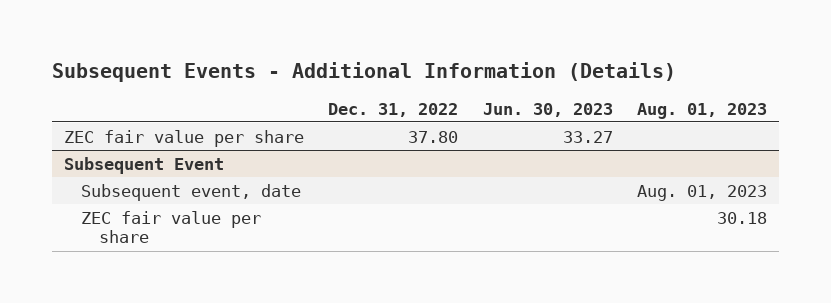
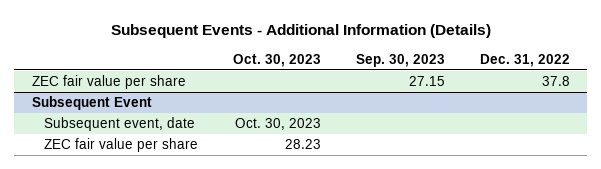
- | Dec. 31, 2022 | Jun. 30, 2023 | Aug. 01, 2023
+ | Oct. 30, 2023 | Sep. 30, 2023 | Dec. 31, 2022
- ZEC fair value per share | 37.80 | 33.27 |
+ ZEC fair value per share | | 27.15 | 37.8

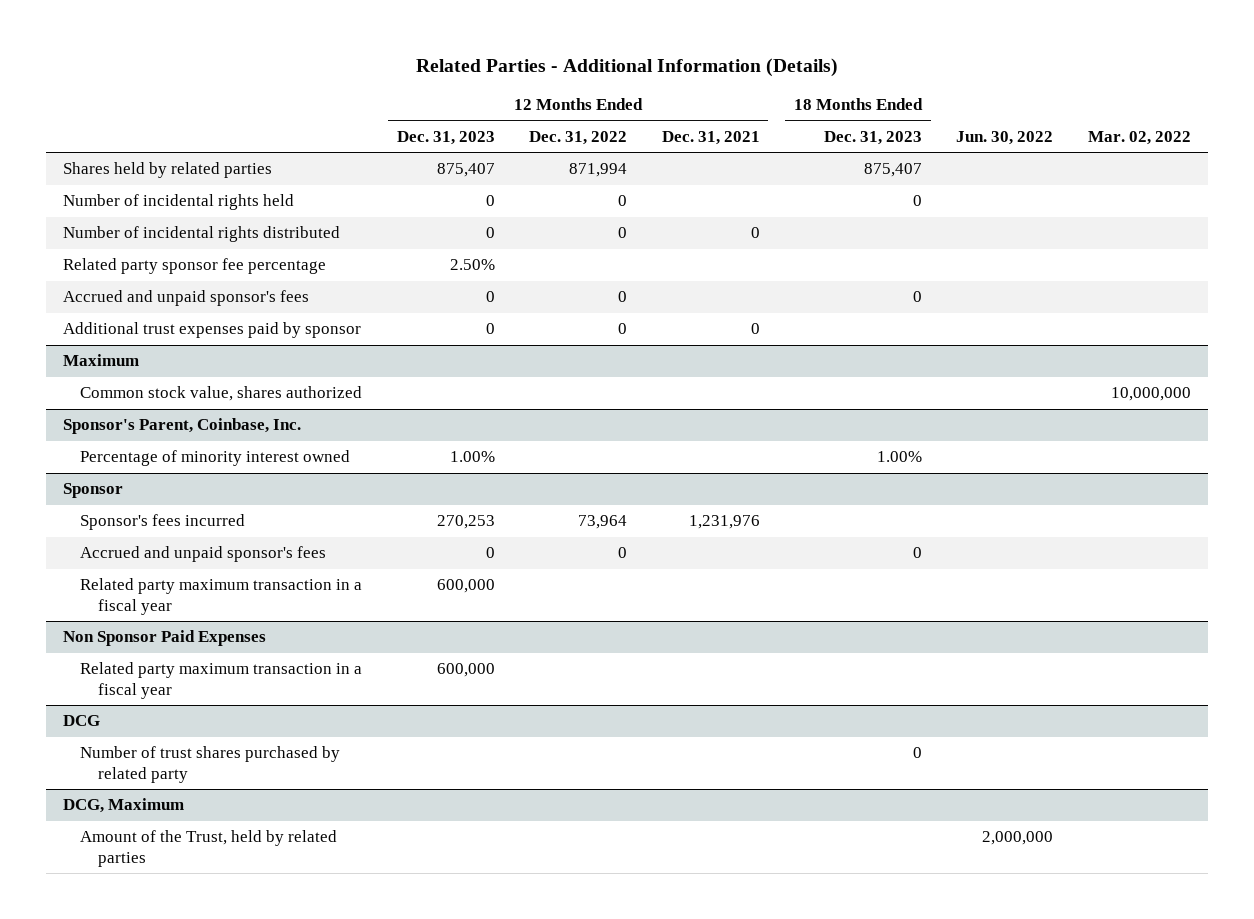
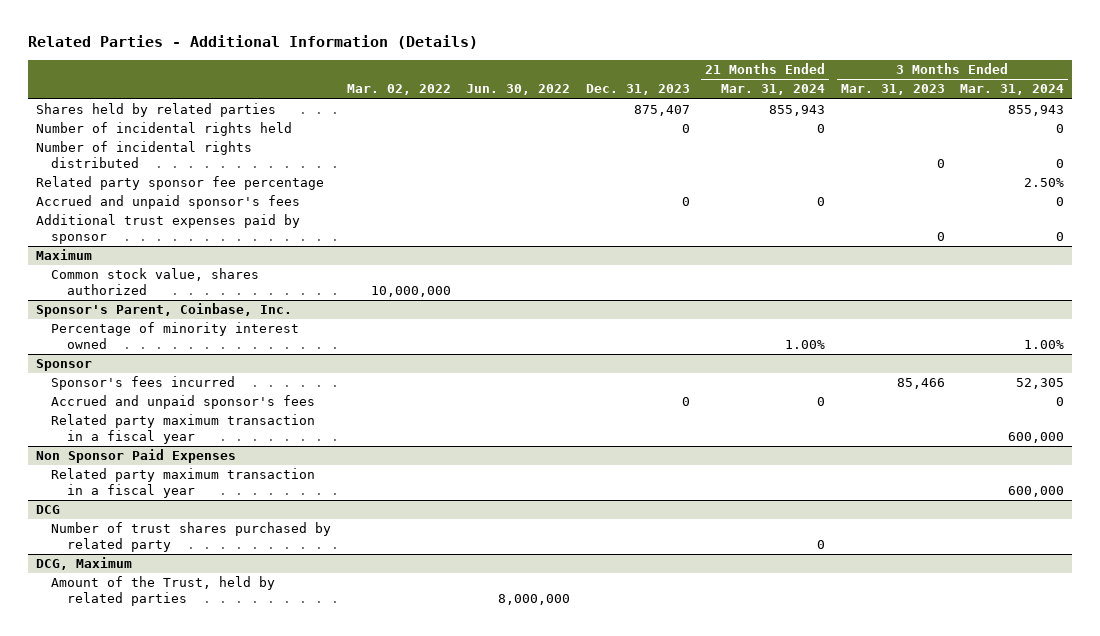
- | 12 Months Ended Dec. 31, 2023 | 12 Months Ended Dec. 31, 2022 | 12 Months Ended Dec. 31, 2021 | 18 Months Ended Dec. 31, 2023 | Jun. 30, 2022 | Mar. 02, 2022
+ | Mar. 02, 2022 | Jun. 30, 2022 | Dec. 31, 2023 | 21 Months Ended Mar. 31, 2024 | 3 Months Ended Mar. 31, 2023 | 3 Months Ended Mar. 31, 2024
@ DCG, Maximum
- Amount of the Trust, held by related parties | | | | | 2,000,000 |
+ Amount of the Trust, held by related parties | | 8,000,000 | | | |

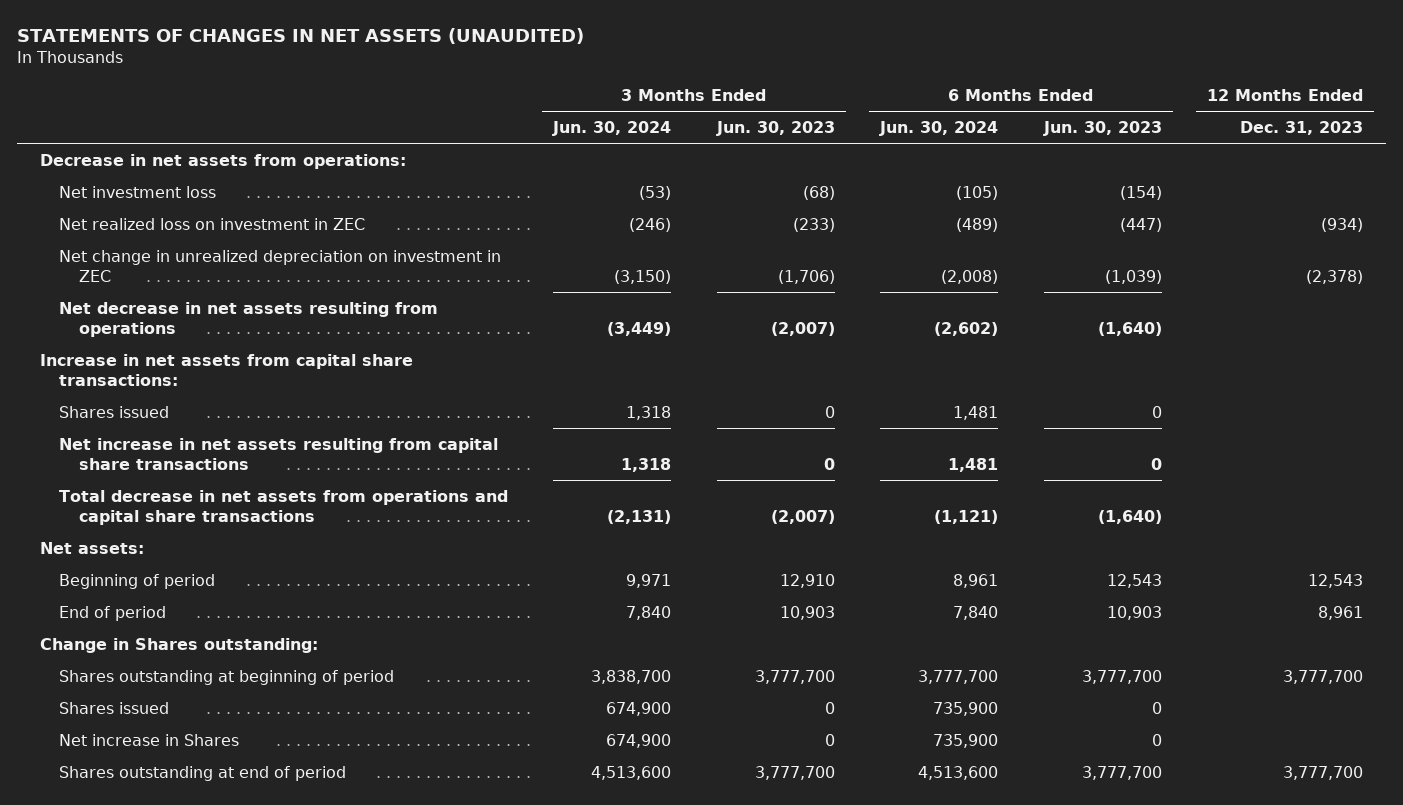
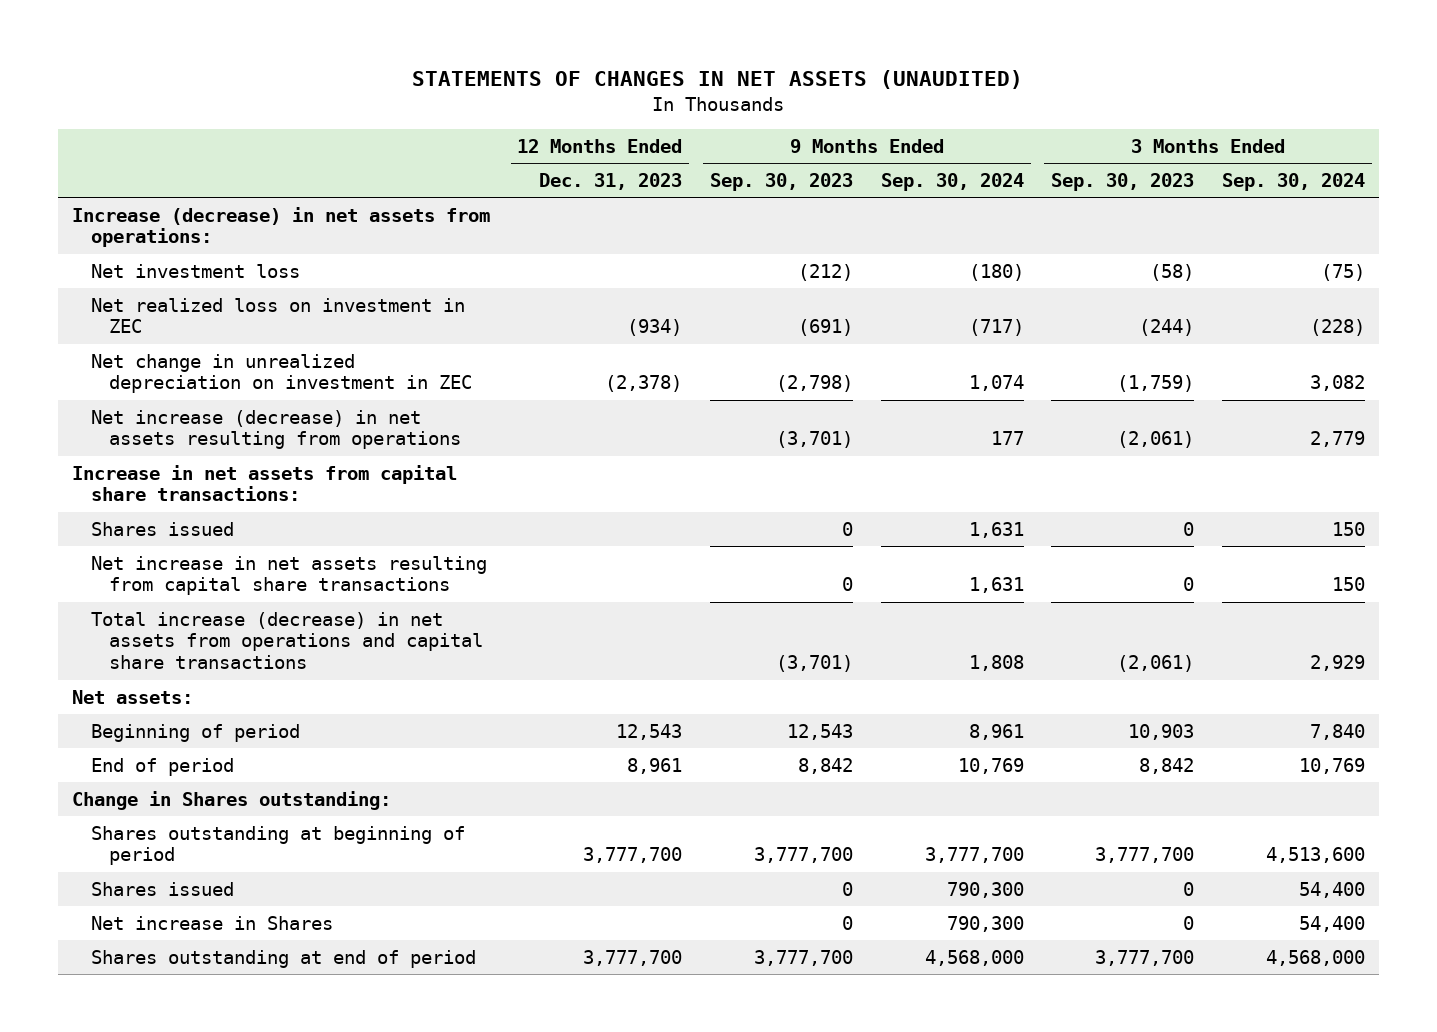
- | 3 Months Ended Jun. 30, 2024 | 3 Months Ended Jun. 30, 2023 | 6 Months Ended Jun. 30, 2024 | 6 Months Ended Jun. 30, 2023 | 12 Months Ended Dec. 31, 2023
+ | 12 Months Ended Dec. 31, 2023 | 9 Months Ended Sep. 30, 2023 | 9 Months Ended Sep. 30, 2024 | 3 Months Ended Sep. 30, 2023 | 3 Months Ended Sep. 30, 2024
- Decrease in net assets from operations:
+ Increase (decrease) in net assets from operations:
- Net decrease in net assets resulting from operations | (3,449) | (2,007) | (2,602) | (1,640) |
+ Net increase (decrease) in net assets resulting from operations | | (3,701) | 177 | (2,061) | 2,779
- Total decrease in net assets from operations and capital share transactions | (2,131) | (2,007) | (1,121) | (1,640) |
+ Total increase (decrease) in net assets from operations and capital share transactions | | (3,701) | 1,808 | (2,061) | 2,929

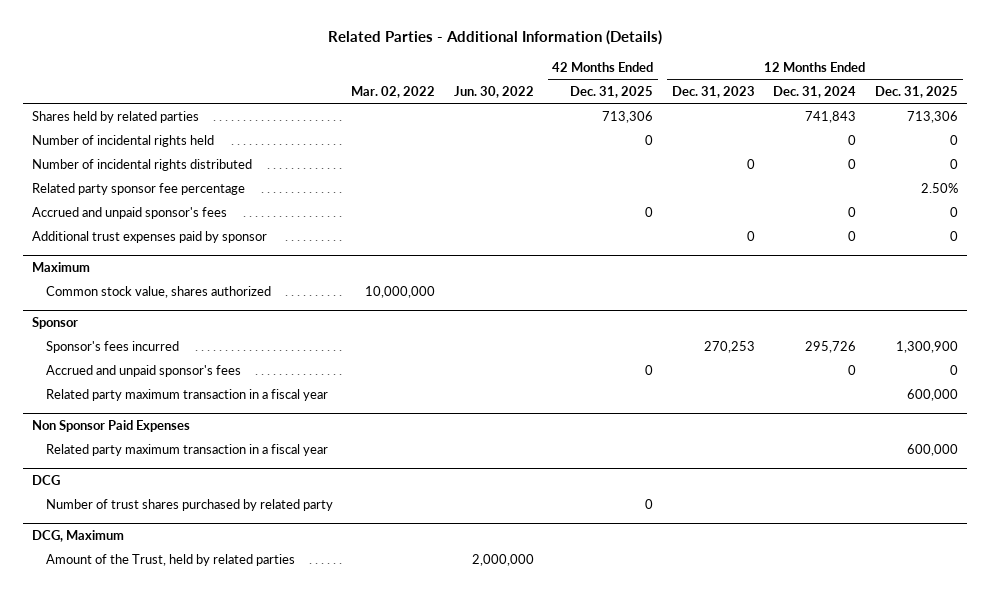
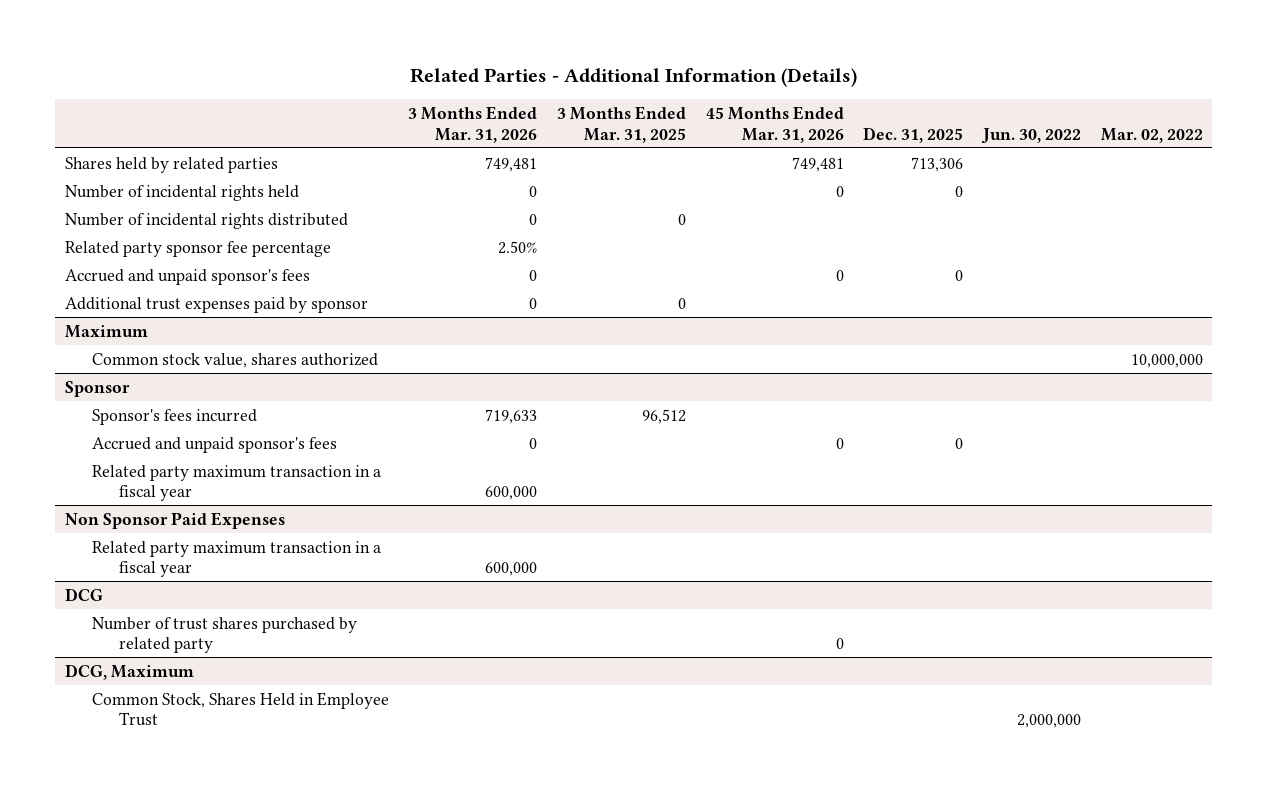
- | Mar. 02, 2022 | Jun. 30, 2022 | 42 Months Ended Dec. 31, 2025 | 12 Months Ended Dec. 31, 2023 | 12 Months Ended Dec. 31, 2024 | 12 Months Ended Dec. 31, 2025
+ | 3 Months Ended Mar. 31, 2026 | 3 Months Ended Mar. 31, 2025 | 45 Months Ended Mar. 31, 2026 | Dec. 31, 2025 | Jun. 30, 2022 | Mar. 02, 2022
@ DCG, Maximum
- Amount of the Trust, held by related parties | | 2,000,000 | | | |
+ Common Stock, Shares Held in Employee Trust | | | | | 2,000,000 |

